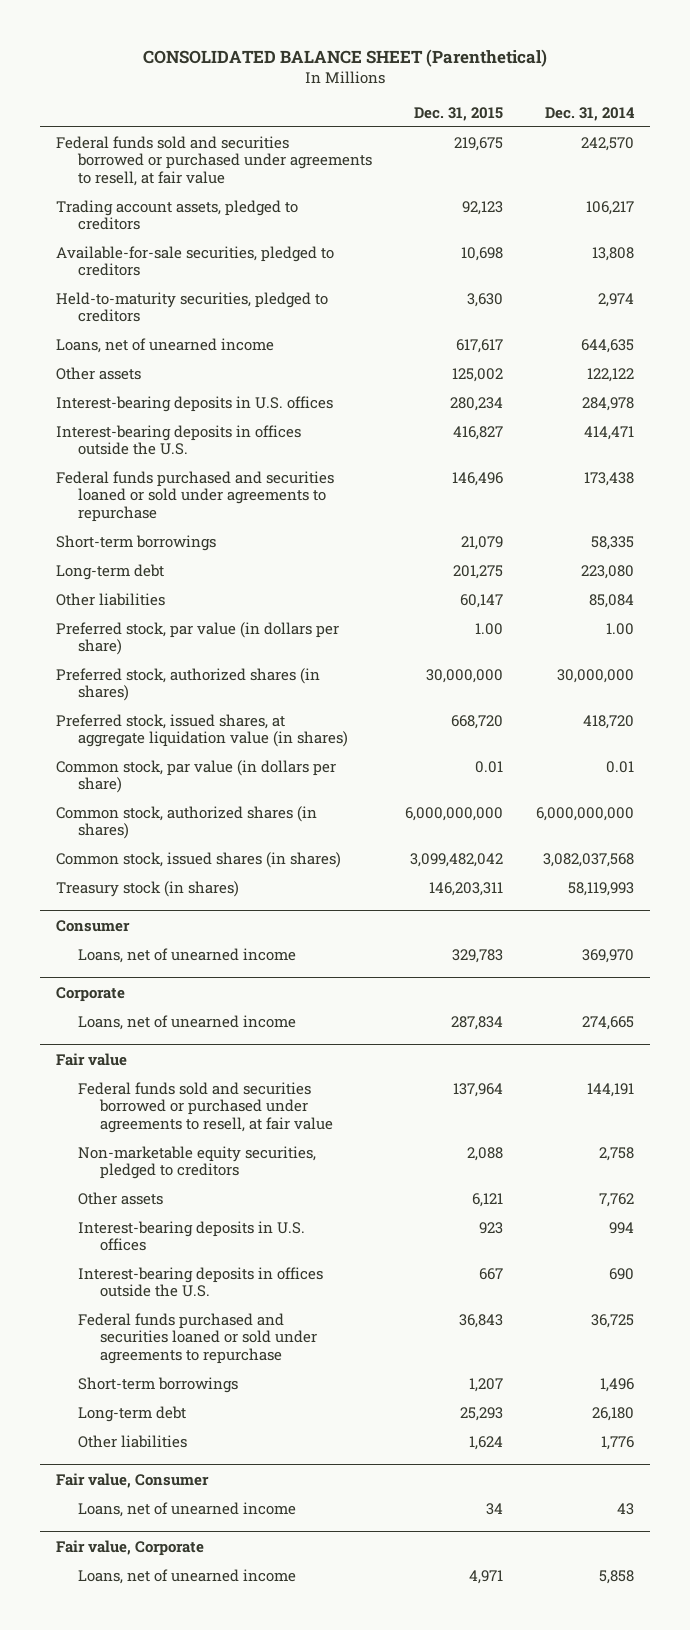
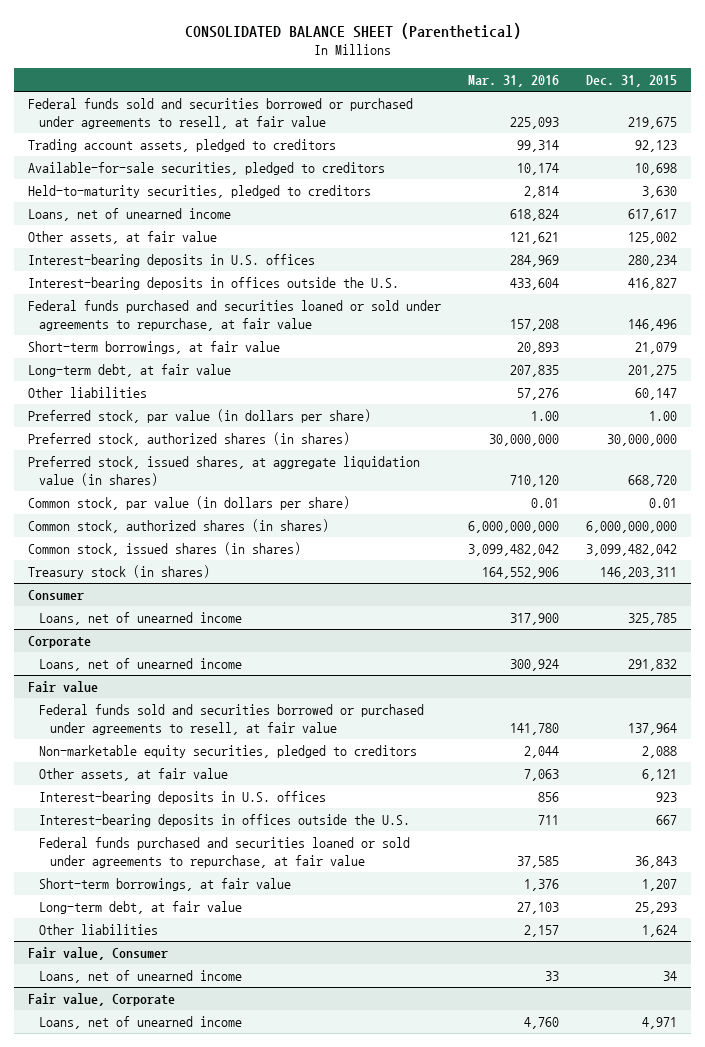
- | Dec. 31, 2015 | Dec. 31, 2014
+ | Mar. 31, 2016 | Dec. 31, 2015
- Other assets | 125,002 | 122,122
+ Other assets, at fair value | 121,621 | 125,002
- Federal funds purchased and securities loaned or sold under agreements to repurchase | 146,496 | 173,438
- Short-term borrowings | 21,079 | 58,335
- Long-term debt | 201,275 | 223,080
+ Federal funds purchased and securities loaned or sold under agreements to repurchase, at fair value | 157,208 | 146,496
+ Short-term borrowings, at fair value | 20,893 | 21,079
+ Long-term debt, at fair value | 207,835 | 201,275
@ Consumer
- Loans, net of unearned income | 329,783 | 369,970
+ Loans, net of unearned income | 317,900 | 325,785
@ Corporate
- Loans, net of unearned income | 287,834 | 274,665
+ Loans, net of unearned income | 300,924 | 291,832
@ Fair value
- Other assets | 6,121 | 7,762
+ Other assets, at fair value | 7,063 | 6,121
- Federal funds purchased and securities loaned or sold under agreements to repurchase | 36,843 | 36,725
- Short-term borrowings | 1,207 | 1,496
- Long-term debt | 25,293 | 26,180
+ Federal funds purchased and securities loaned or sold under agreements to repurchase, at fair value | 37,585 | 36,843
+ Short-term borrowings, at fair value | 1,376 | 1,207
+ Long-term debt, at fair value | 27,103 | 25,293

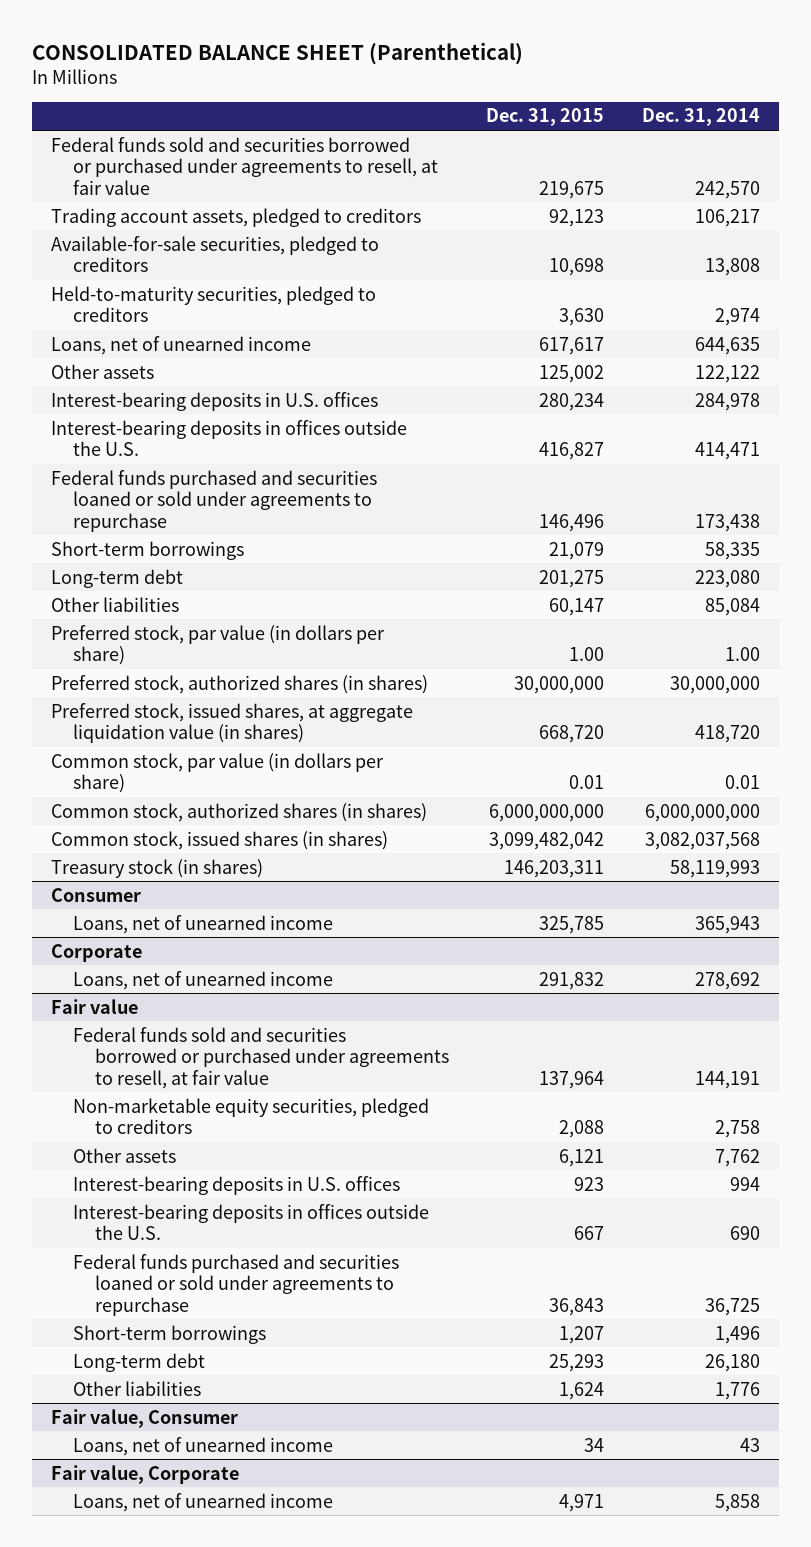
- | Mar. 31, 2016 | Dec. 31, 2015
+ | Dec. 31, 2015 | Dec. 31, 2014
- Other assets, at fair value | 121,621 | 125,002
+ Other assets | 125,002 | 122,122
- Federal funds purchased and securities loaned or sold under agreements to repurchase, at fair value | 157,208 | 146,496
- Short-term borrowings, at fair value | 20,893 | 21,079
- Long-term debt, at fair value | 207,835 | 201,275
+ Federal funds purchased and securities loaned or sold under agreements to repurchase | 146,496 | 173,438
+ Short-term borrowings | 21,079 | 58,335
+ Long-term debt | 201,275 | 223,080
@ Fair value
- Other assets, at fair value | 7,063 | 6,121
+ Other assets | 6,121 | 7,762
- Federal funds purchased and securities loaned or sold under agreements to repurchase, at fair value | 37,585 | 36,843
- Short-term borrowings, at fair value | 1,376 | 1,207
- Long-term debt, at fair value | 27,103 | 25,293
+ Federal funds purchased and securities loaned or sold under agreements to repurchase | 36,843 | 36,725
+ Short-term borrowings | 1,207 | 1,496
+ Long-term debt | 25,293 | 26,180

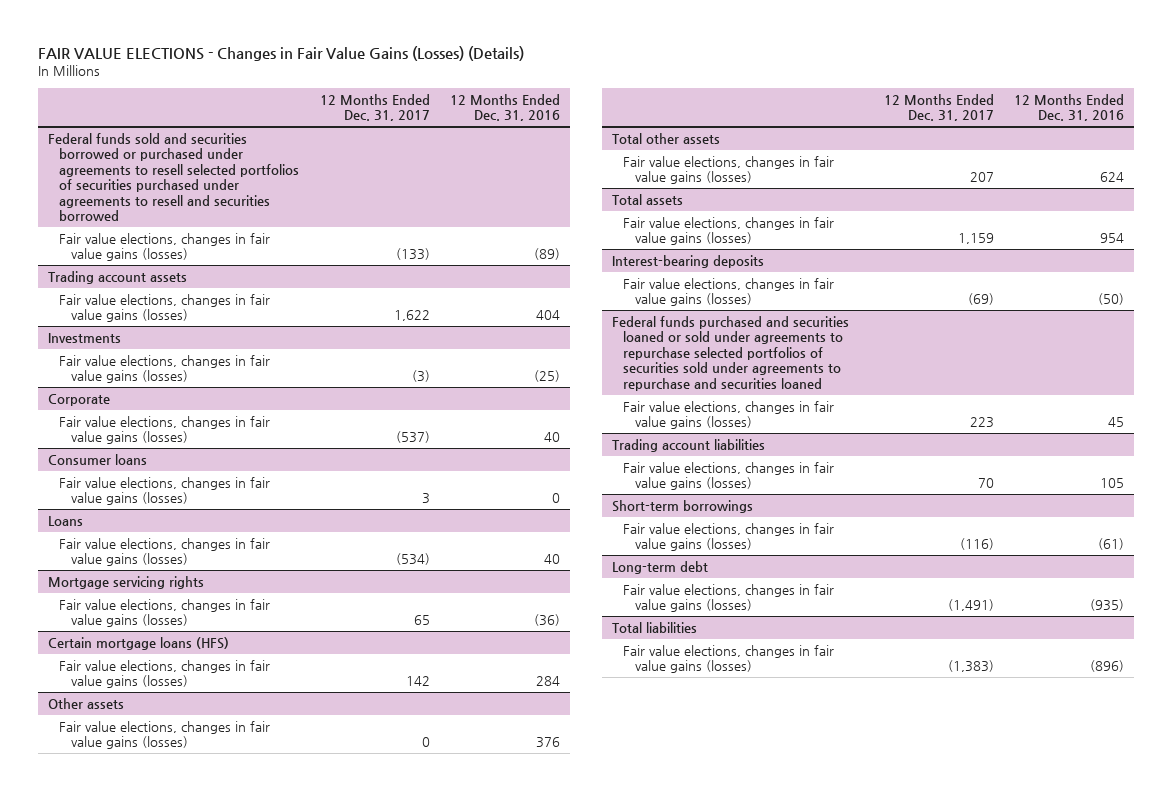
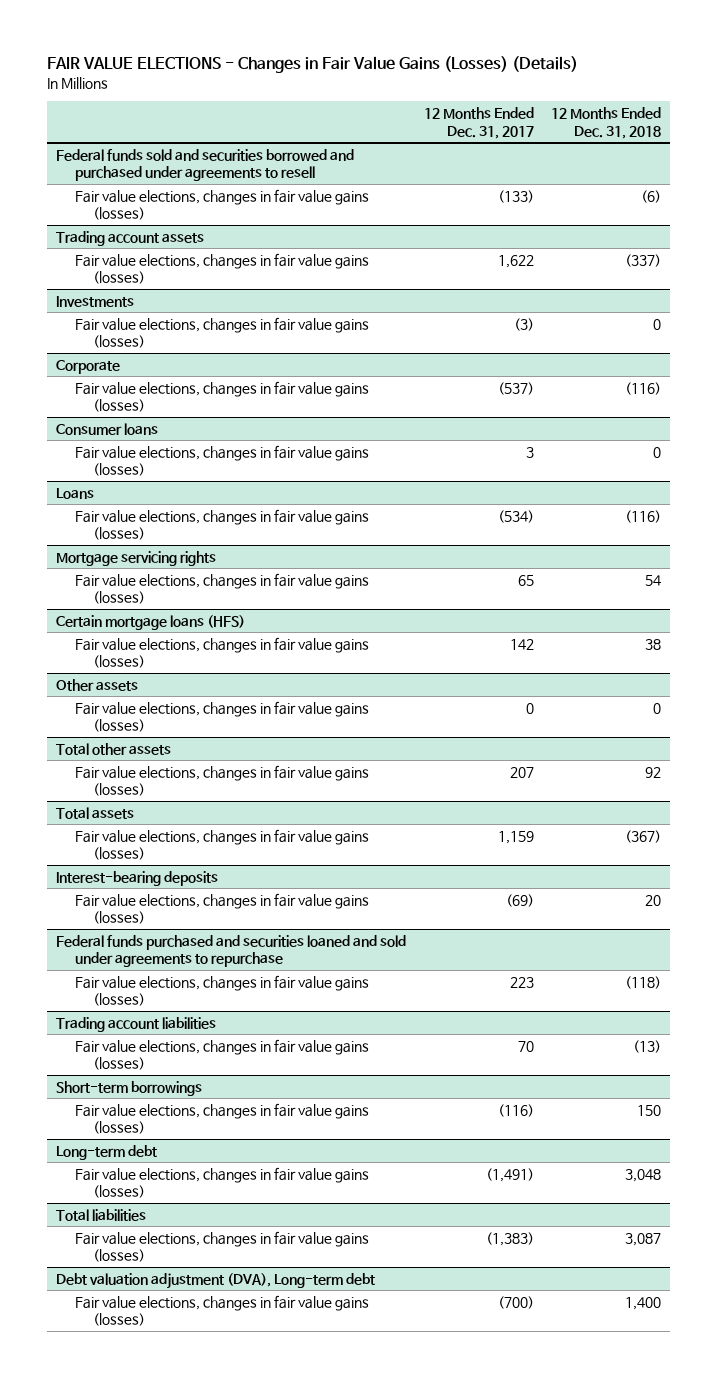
- | 12 Months Ended Dec. 31, 2017 | 12 Months Ended Dec. 31, 2016
+ | 12 Months Ended Dec. 31, 2017 | 12 Months Ended Dec. 31, 2018
- Federal funds sold and securities borrowed or purchased under agreements to resell selected portfolios of securities purchased under agreements to resell and securities borrowed
+ Federal funds sold and securities borrowed and purchased under agreements to resell
- Federal funds purchased and securities loaned or sold under agreements to repurchase selected portfolios of securities sold under agreements to repurchase and securities loaned
+ Federal funds purchased and securities loaned and sold under agreements to repurchase
+ Debt valuation adjustment (DVA), Long-term debt
+ Fair value elections, changes in fair value gains (losses) | (700) | 1,400

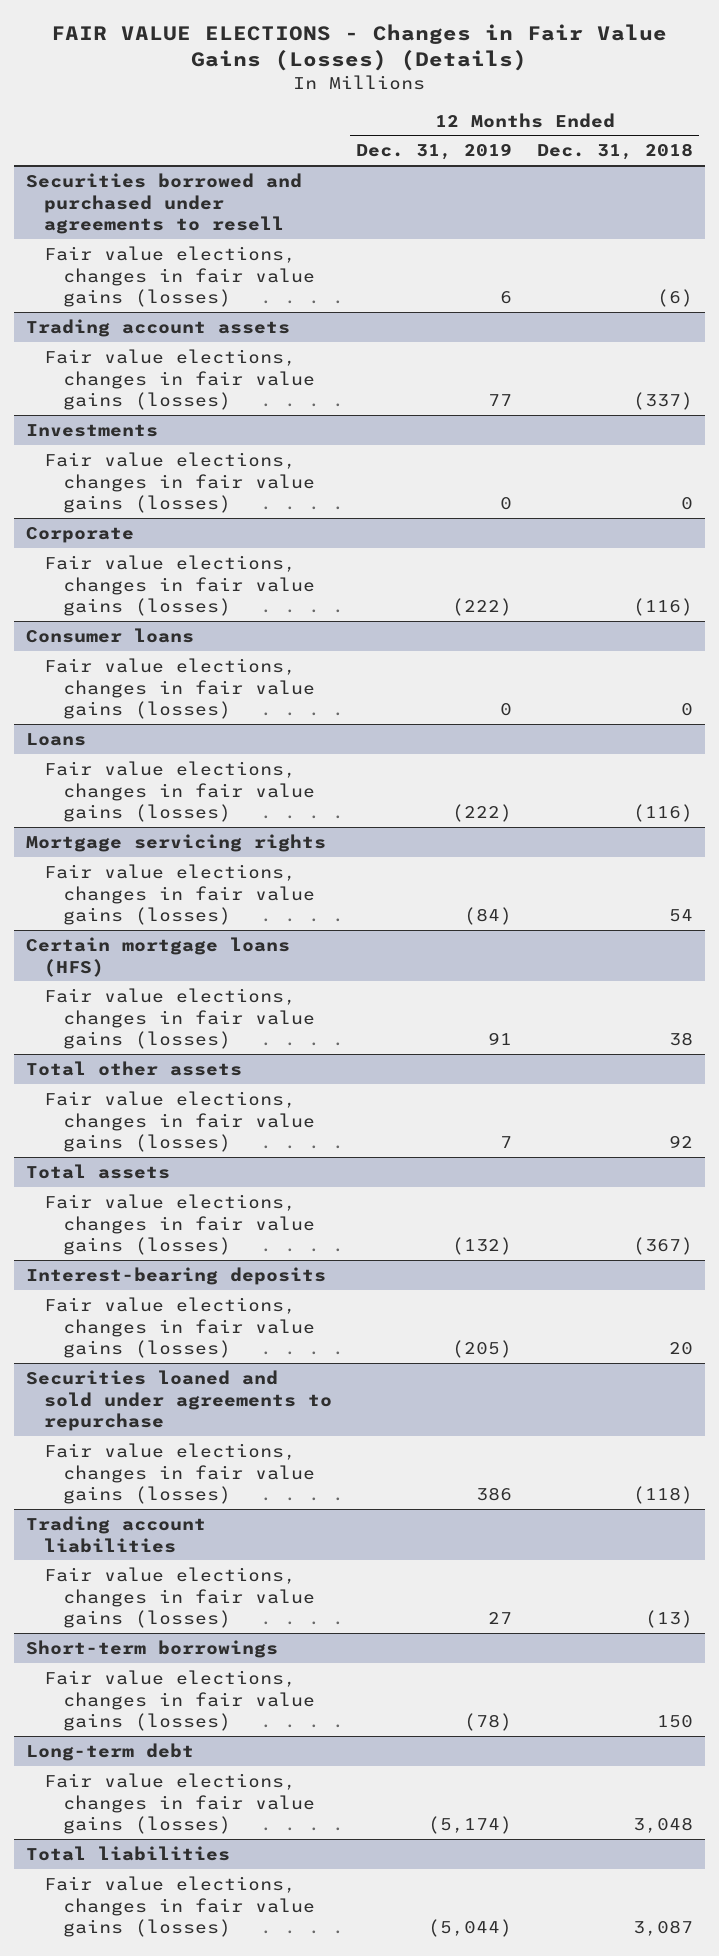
- | 12 Months Ended Dec. 31, 2017 | 12 Months Ended Dec. 31, 2018
+ | 12 Months Ended Dec. 31, 2019 | 12 Months Ended Dec. 31, 2018
- Federal funds sold and securities borrowed and purchased under agreements to resell
+ Securities borrowed and purchased under agreements to resell
- Other assets
- Fair value elections, changes in fair value gains (losses) | 0 | 0
- Federal funds purchased and securities loaned and sold under agreements to repurchase
+ Securities loaned and sold under agreements to repurchase
- Debt valuation adjustment (DVA), Long-term debt
- Fair value elections, changes in fair value gains (losses) | (700) | 1,400

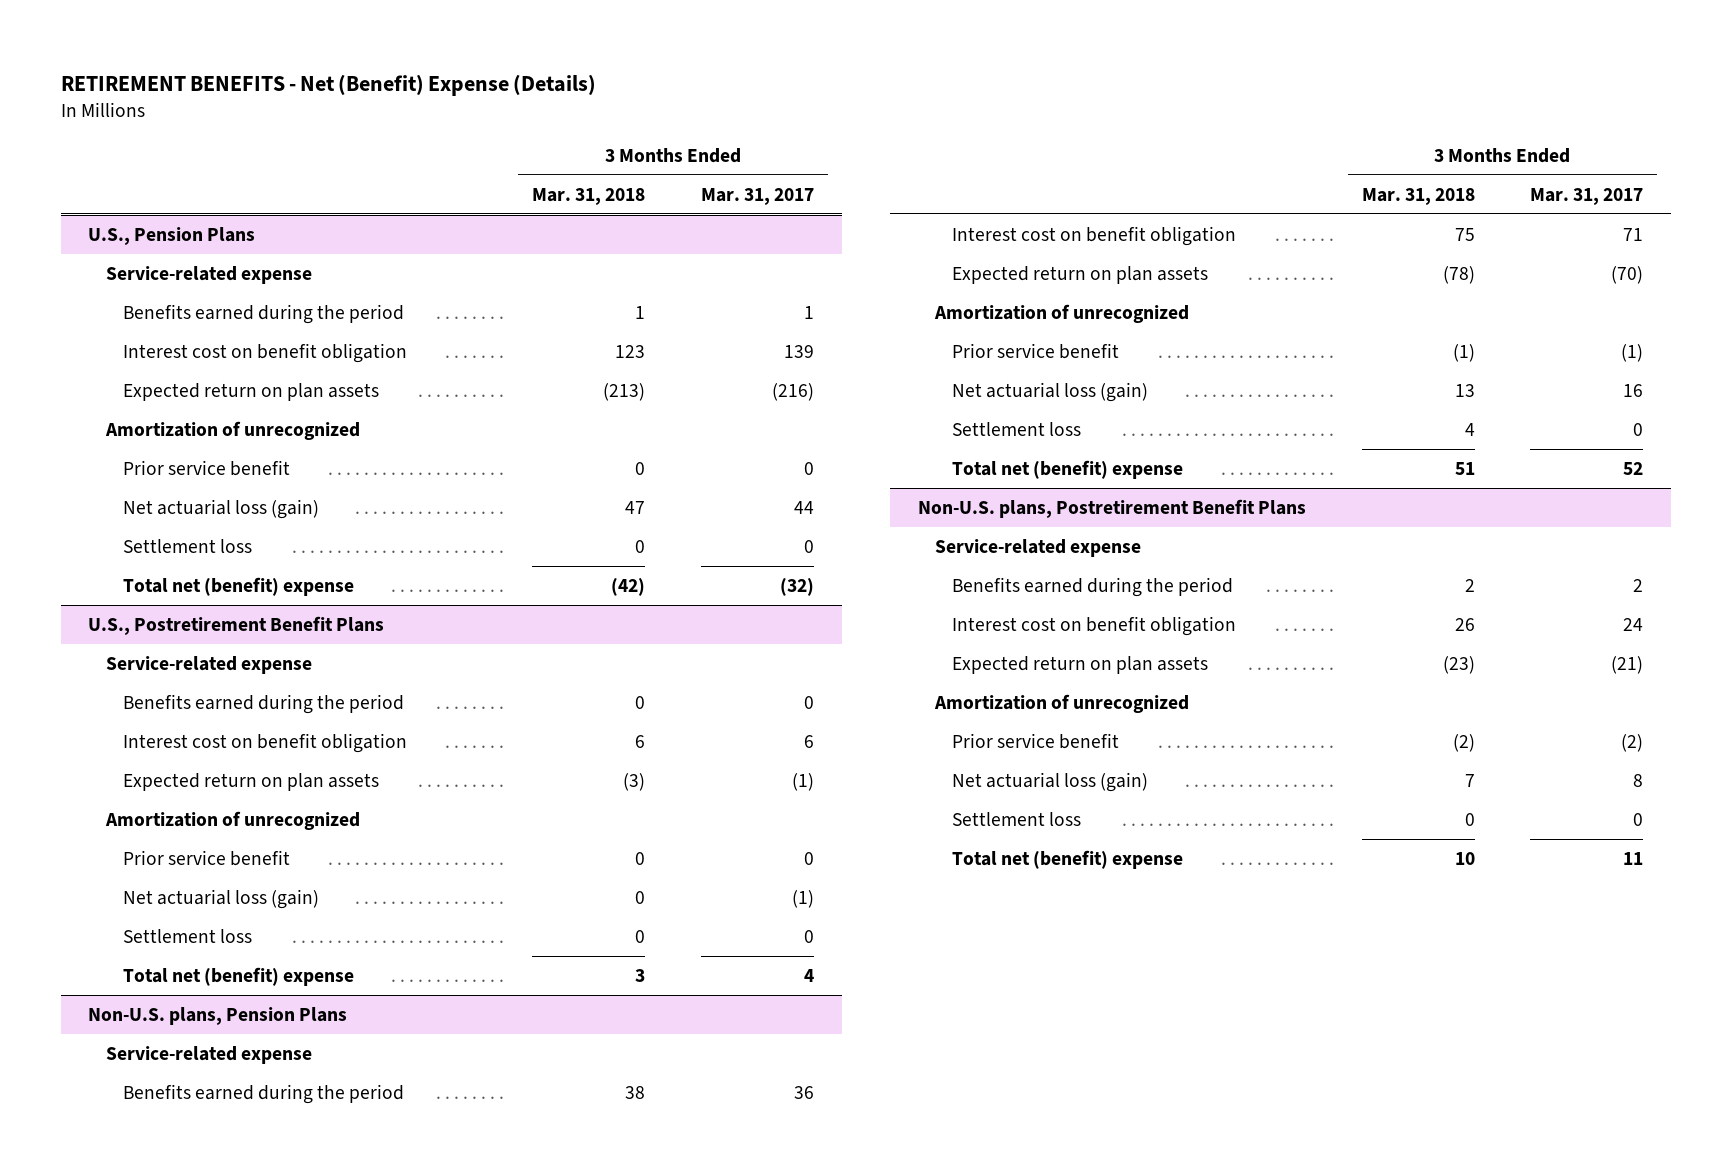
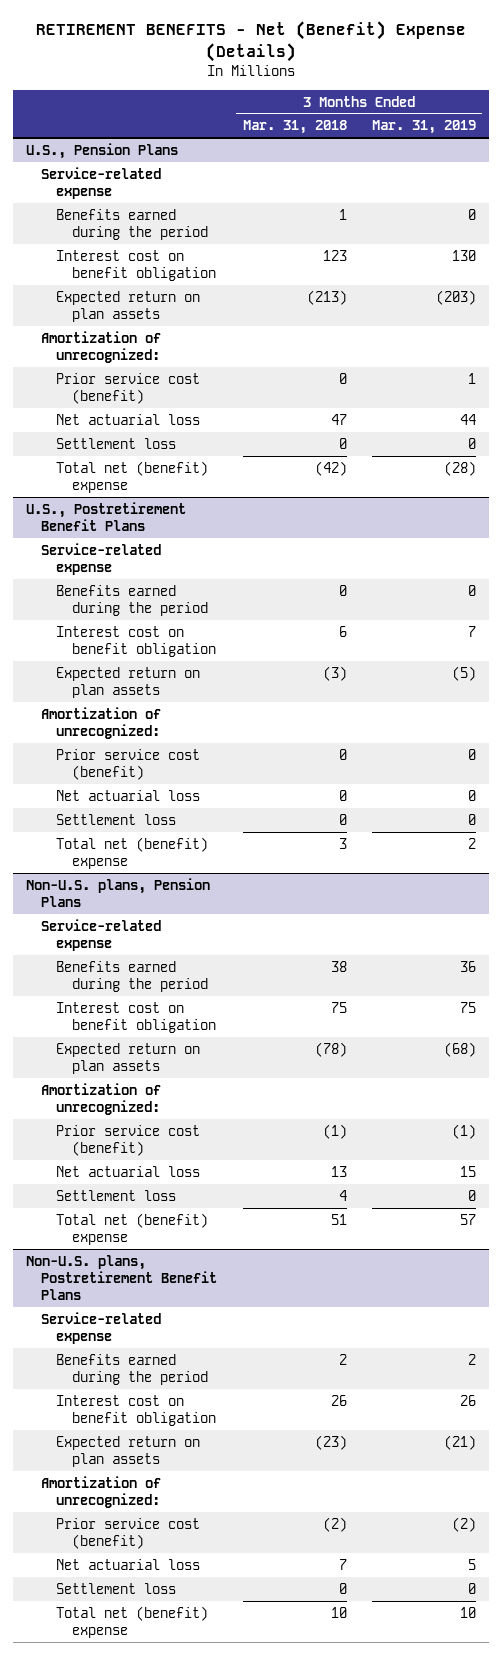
- | 3 Months Ended Mar. 31, 2018 | 3 Months Ended Mar. 31, 2017
+ | 3 Months Ended Mar. 31, 2018 | 3 Months Ended Mar. 31, 2019
@ U.S., Pension Plans
- Amortization of unrecognized
- Prior service benefit | 0 | 0
- Net actuarial loss (gain) | 47 | 44
+ Amortization of unrecognized:
+ Prior service cost (benefit) | 0 | 1
+ Net actuarial loss | 47 | 44
@ U.S., Postretirement Benefit Plans
- Amortization of unrecognized
- Prior service benefit | 0 | 0
- Net actuarial loss (gain) | 0 | (1)
+ Amortization of unrecognized:
+ Prior service cost (benefit) | 0 | 0
+ Net actuarial loss | 0 | 0
@ Non-U.S. plans, Pension Plans
- Amortization of unrecognized
- Prior service benefit | (1) | (1)
- Net actuarial loss (gain) | 13 | 16
+ Amortization of unrecognized:
+ Prior service cost (benefit) | (1) | (1)
+ Net actuarial loss | 13 | 15
@ Non-U.S. plans, Postretirement Benefit Plans
- Amortization of unrecognized
- Prior service benefit | (2) | (2)
- Net actuarial loss (gain) | 7 | 8
+ Amortization of unrecognized:
+ Prior service cost (benefit) | (2) | (2)
+ Net actuarial loss | 7 | 5

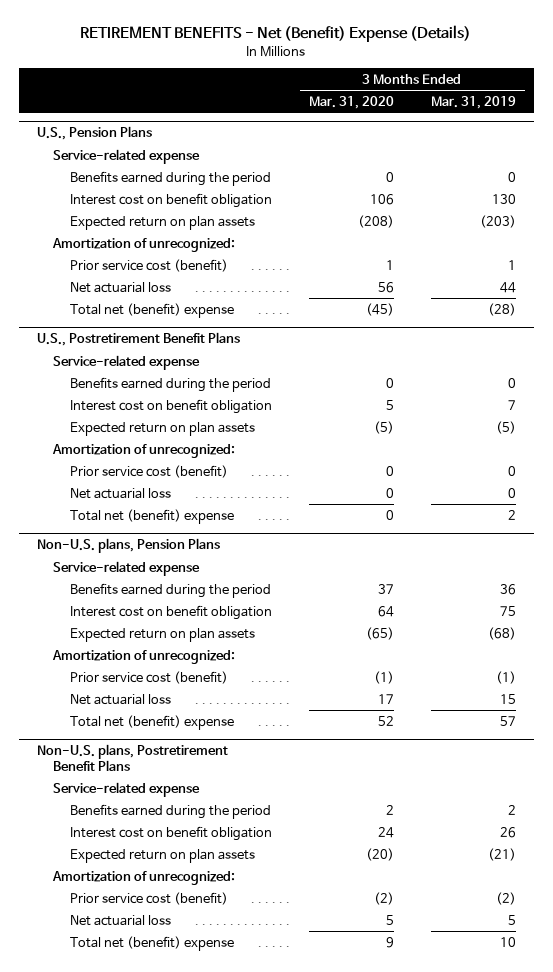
- | 3 Months Ended Mar. 31, 2018 | 3 Months Ended Mar. 31, 2019
+ | 3 Months Ended Mar. 31, 2020 | 3 Months Ended Mar. 31, 2019
@ U.S., Pension Plans
- Settlement loss | 0 | 0
@ U.S., Postretirement Benefit Plans
- Settlement loss | 0 | 0
@ Non-U.S. plans, Pension Plans
- Settlement loss | 4 | 0
@ Non-U.S. plans, Postretirement Benefit Plans
- Settlement loss | 0 | 0

